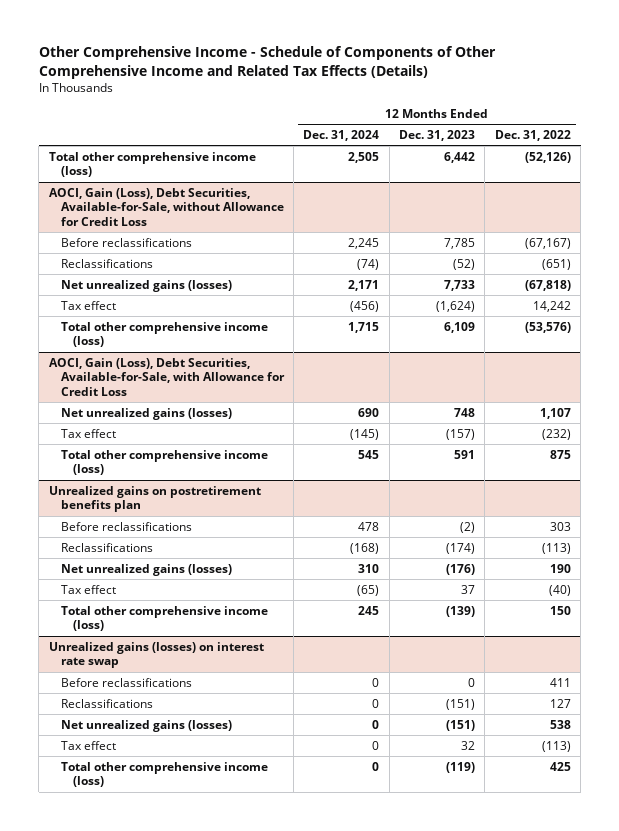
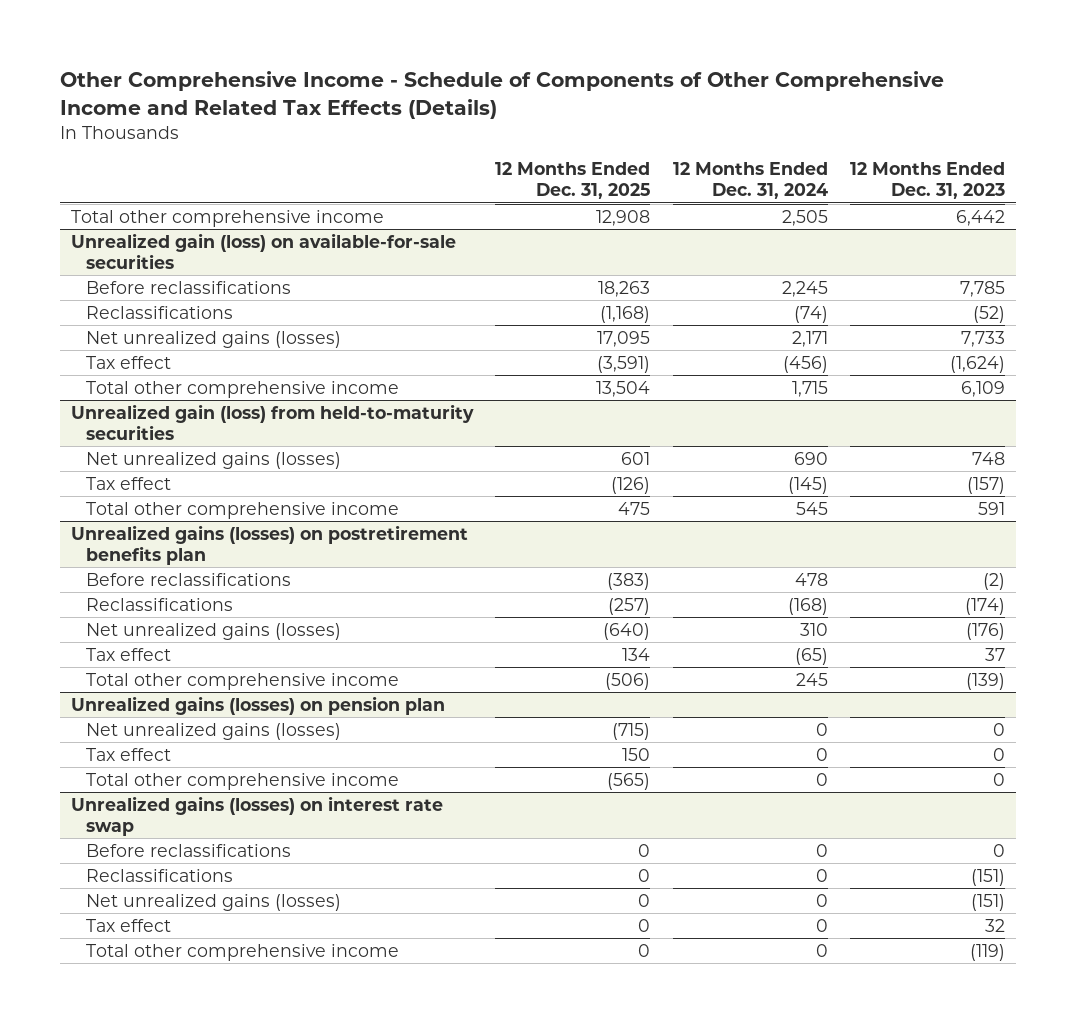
- | 12 Months Ended Dec. 31, 2024 | 12 Months Ended Dec. 31, 2023 | 12 Months Ended Dec. 31, 2022
+ | 12 Months Ended Dec. 31, 2025 | 12 Months Ended Dec. 31, 2024 | 12 Months Ended Dec. 31, 2023
- Total other comprehensive income (loss) | 2,505 | 6,442 | (52,126)
- AOCI, Gain (Loss), Debt Securities, Available-for-Sale, without Allowance for Credit Loss
+ Total other comprehensive income | 12,908 | 2,505 | 6,442
+ Unrealized gain (loss) on available-for-sale securities
- Total other comprehensive income (loss) | 1,715 | 6,109 | (53,576)
- AOCI, Gain (Loss), Debt Securities, Available-for-Sale, with Allowance for Credit Loss
+ Total other comprehensive income | 13,504 | 1,715 | 6,109
+ Unrealized gain (loss) from held-to-maturity securities
- Total other comprehensive income (loss) | 545 | 591 | 875
- Unrealized gains on postretirement benefits plan
+ Total other comprehensive income | 475 | 545 | 591
+ Unrealized gains (losses) on postretirement benefits plan
- Total other comprehensive income (loss) | 245 | (139) | 150
+ Total other comprehensive income | (506) | 245 | (139)
+ Unrealized gains (losses) on pension plan
+ Net unrealized gains (losses) | (715) | 0 | 0
+ Tax effect | 150 | 0 | 0
+ Total other comprehensive income | (565) | 0 | 0
@ Unrealized gains (losses) on interest rate swap
- Total other comprehensive income (loss) | 0 | (119) | 425
+ Total other comprehensive income | 0 | 0 | (119)

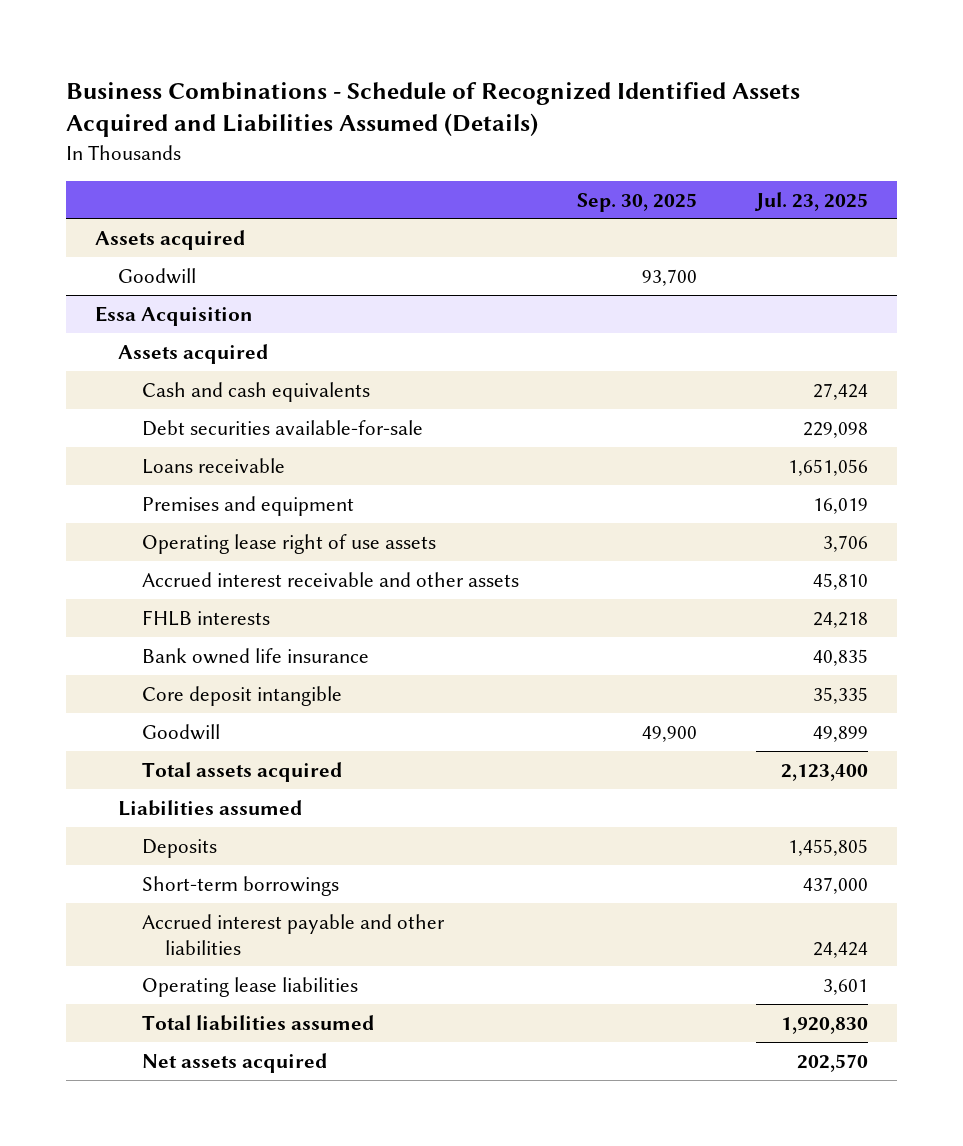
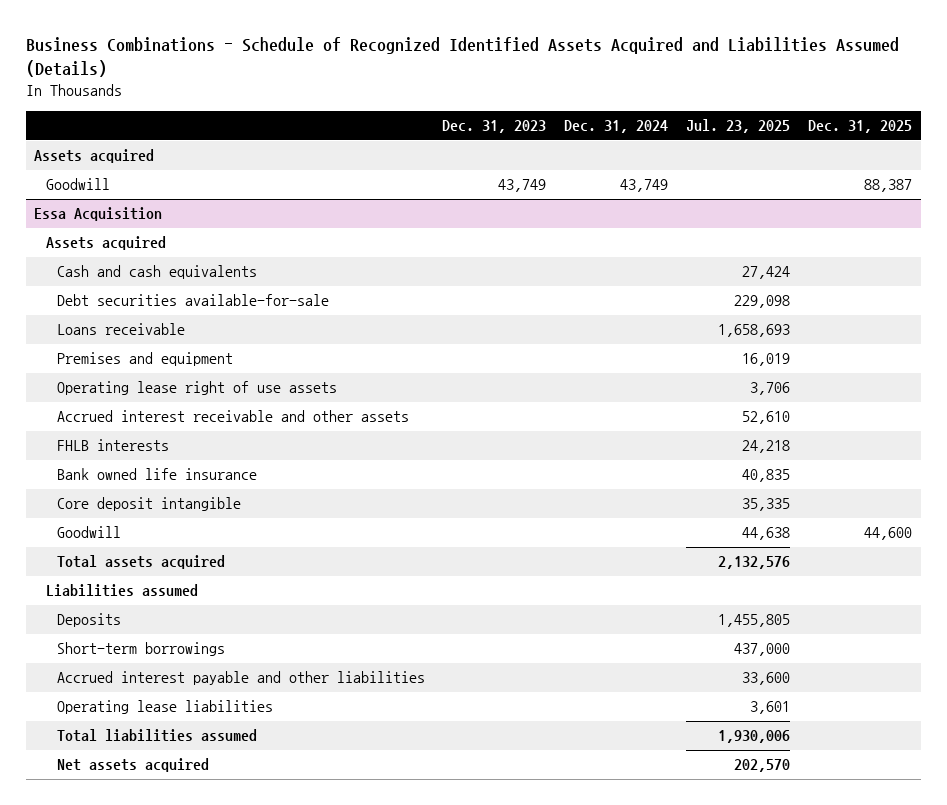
- | Sep. 30, 2025 | Jul. 23, 2025
+ | Dec. 31, 2023 | Dec. 31, 2024 | Jul. 23, 2025 | Dec. 31, 2025
@ Essa Acquisition
- Loans receivable | | 1,651,056
+ Loans receivable | | | 1,658,693 |
- Accrued interest receivable and other assets | | 45,810
+ Accrued interest receivable and other assets | | | 52,610 |
- Goodwill | 49,900 | 49,899
- Total assets acquired | | 2,123,400
+ Goodwill | | | 44,638 | 44,600
+ Total assets acquired | | | 2,132,576 |
- Accrued interest payable and other liabilities | | 24,424
+ Accrued interest payable and other liabilities | | | 33,600 |
- Total liabilities assumed | | 1,920,830
+ Total liabilities assumed | | | 1,930,006 |

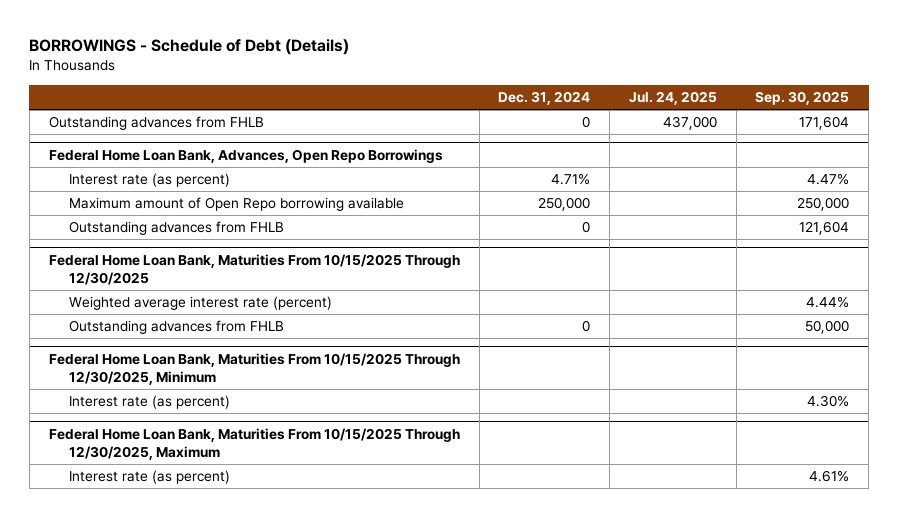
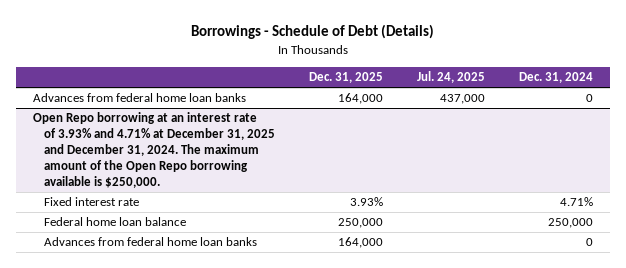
- BORROWINGS - Schedule of Debt (Details)
+ Borrowings - Schedule of Debt (Details)
- | Dec. 31, 2024 | Jul. 24, 2025 | Sep. 30, 2025
+ | Dec. 31, 2025 | Jul. 24, 2025 | Dec. 31, 2024
- Outstanding advances from FHLB | 0 | 437,000 | 171,604
- Federal Home Loan Bank, Advances, Open Repo Borrowings
- Interest rate (as percent) | 4.71% | | 4.47%
- Maximum amount of Open Repo borrowing available | 250,000 | | 250,000
- Outstanding advances from FHLB | 0 | | 121,604
- Federal Home Loan Bank, Maturities From 10/15/2025 Through 12/30/2025
- Weighted average interest rate (percent) | | | 4.44%
- Outstanding advances from FHLB | 0 | | 50,000
- Federal Home Loan Bank, Maturities From 10/15/2025 Through 12/30/2025, Minimum
- Interest rate (as percent) | | | 4.30%
- Federal Home Loan Bank, Maturities From 10/15/2025 Through 12/30/2025, Maximum
- Interest rate (as percent) | | | 4.61%
+ Advances from federal home loan banks | 164,000 | 437,000 | 0
+ Open Repo borrowing at an interest rate of 3.93% and 4.71% at December 31, 2025 and December 31, 2024. The maximum amount of the Open Repo borrowing available is $250,000.
+ Fixed interest rate | 3.93% | | 4.71%
+ Federal home loan balance | 250,000 | | 250,000
+ Advances from federal home loan banks | 164,000 | | 0

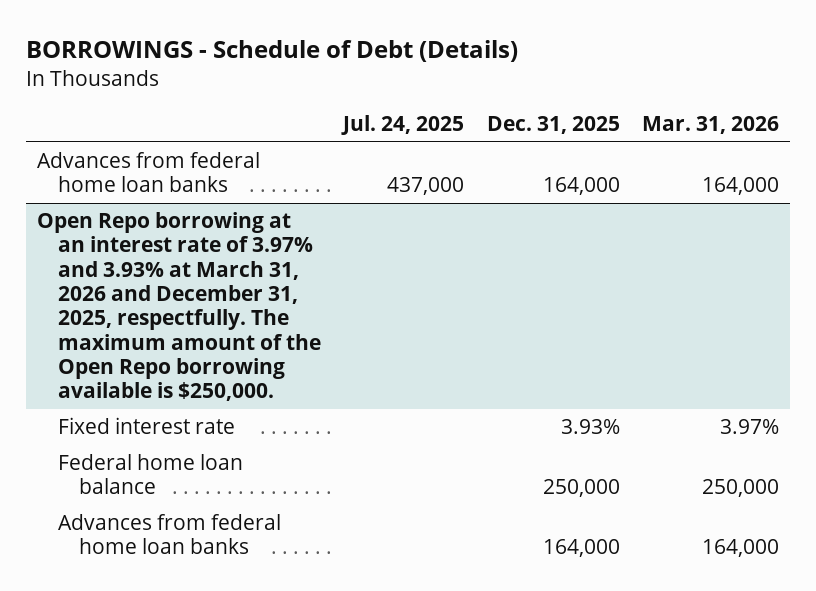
- Borrowings - Schedule of Debt (Details)
+ BORROWINGS - Schedule of Debt (Details)
- | Dec. 31, 2025 | Jul. 24, 2025 | Dec. 31, 2024
+ | Jul. 24, 2025 | Dec. 31, 2025 | Mar. 31, 2026
- Open Repo borrowing at an interest rate of 3.93% and 4.71% at December 31, 2025 and December 31, 2024. The maximum amount of the Open Repo borrowing available is $250,000.
+ Open Repo borrowing at an interest rate of 3.97% and 3.93% at March 31, 2026 and December 31, 2025, respectfully. The maximum amount of the Open Repo borrowing available is $250,000.

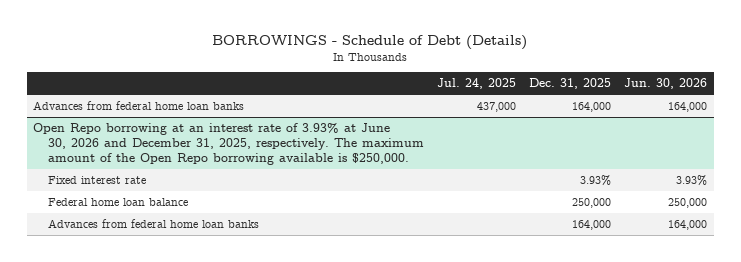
- | Jul. 24, 2025 | Dec. 31, 2025 | Mar. 31, 2026
+ | Jul. 24, 2025 | Dec. 31, 2025 | Jun. 30, 2026
- Open Repo borrowing at an interest rate of 3.97% and 3.93% at March 31, 2026 and December 31, 2025, respectfully. The maximum amount of the Open Repo borrowing available is $250,000.
+ Open Repo borrowing at an interest rate of 3.93% at June 30, 2026 and December 31, 2025, respectively. The maximum amount of the Open Repo borrowing available is $250,000.

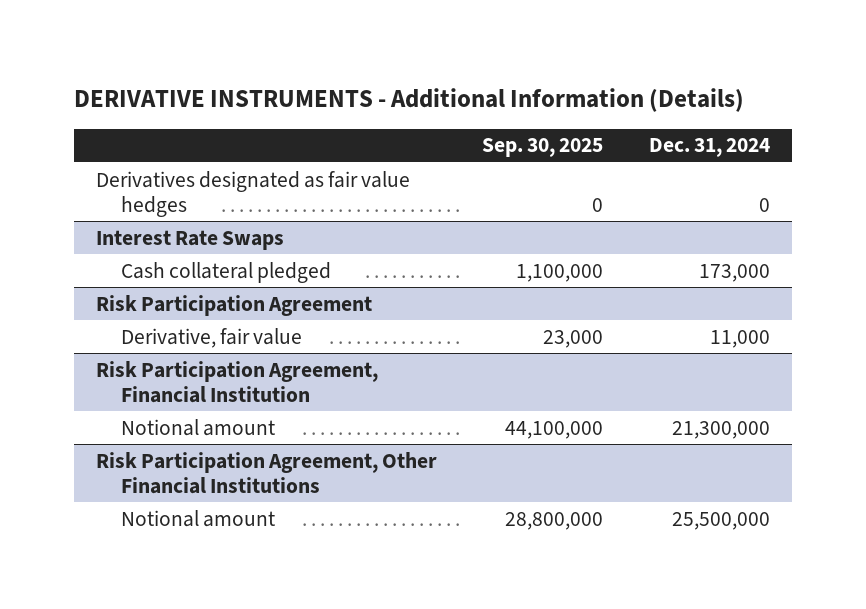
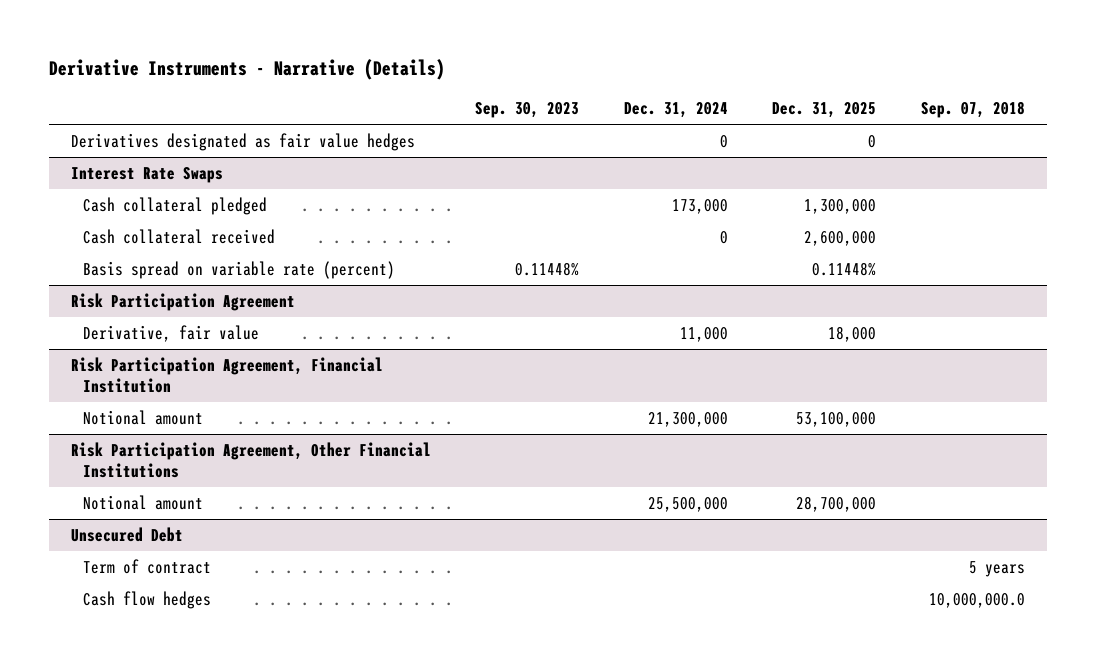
- DERIVATIVE INSTRUMENTS - Additional Information (Details)
+ Derivative Instruments - Narrative (Details)
- | Sep. 30, 2025 | Dec. 31, 2024
+ | Sep. 30, 2023 | Dec. 31, 2024 | Dec. 31, 2025 | Sep. 07, 2018
@ Interest Rate Swaps
+ Cash collateral received | | 0 | 2,600,000 |
+ Basis spread on variable rate (percent) | 0.11448% | | 0.11448% |
+ Unsecured Debt
+ Term of contract | | | | 5 years
+ Cash flow hedges | | | | 10,000,000.0

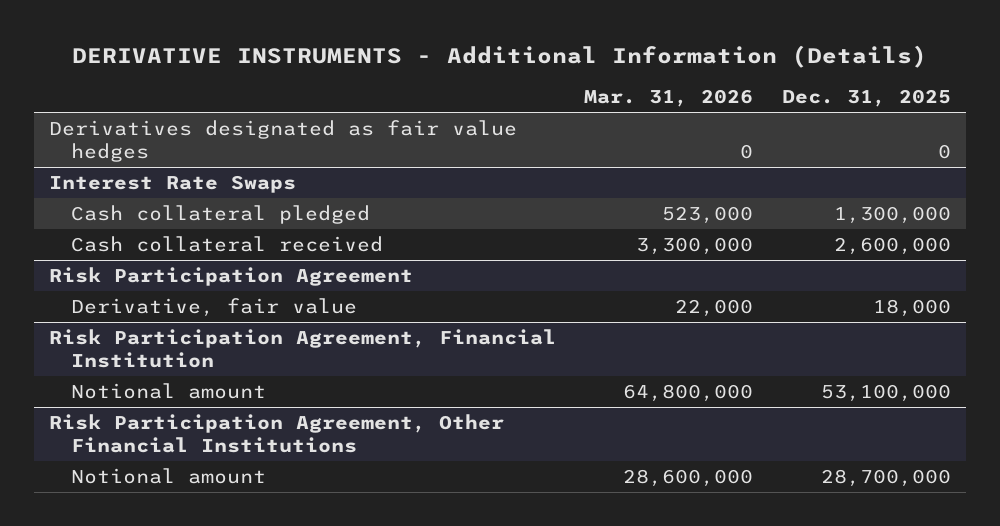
- Derivative Instruments - Narrative (Details)
+ DERIVATIVE INSTRUMENTS - Additional Information (Details)
- | Sep. 30, 2023 | Dec. 31, 2024 | Dec. 31, 2025 | Sep. 07, 2018
+ | Mar. 31, 2026 | Dec. 31, 2025
@ Interest Rate Swaps
- Basis spread on variable rate (percent) | 0.11448% | | 0.11448% |
- Unsecured Debt
- Term of contract | | | | 5 years
- Cash flow hedges | | | | 10,000,000.0

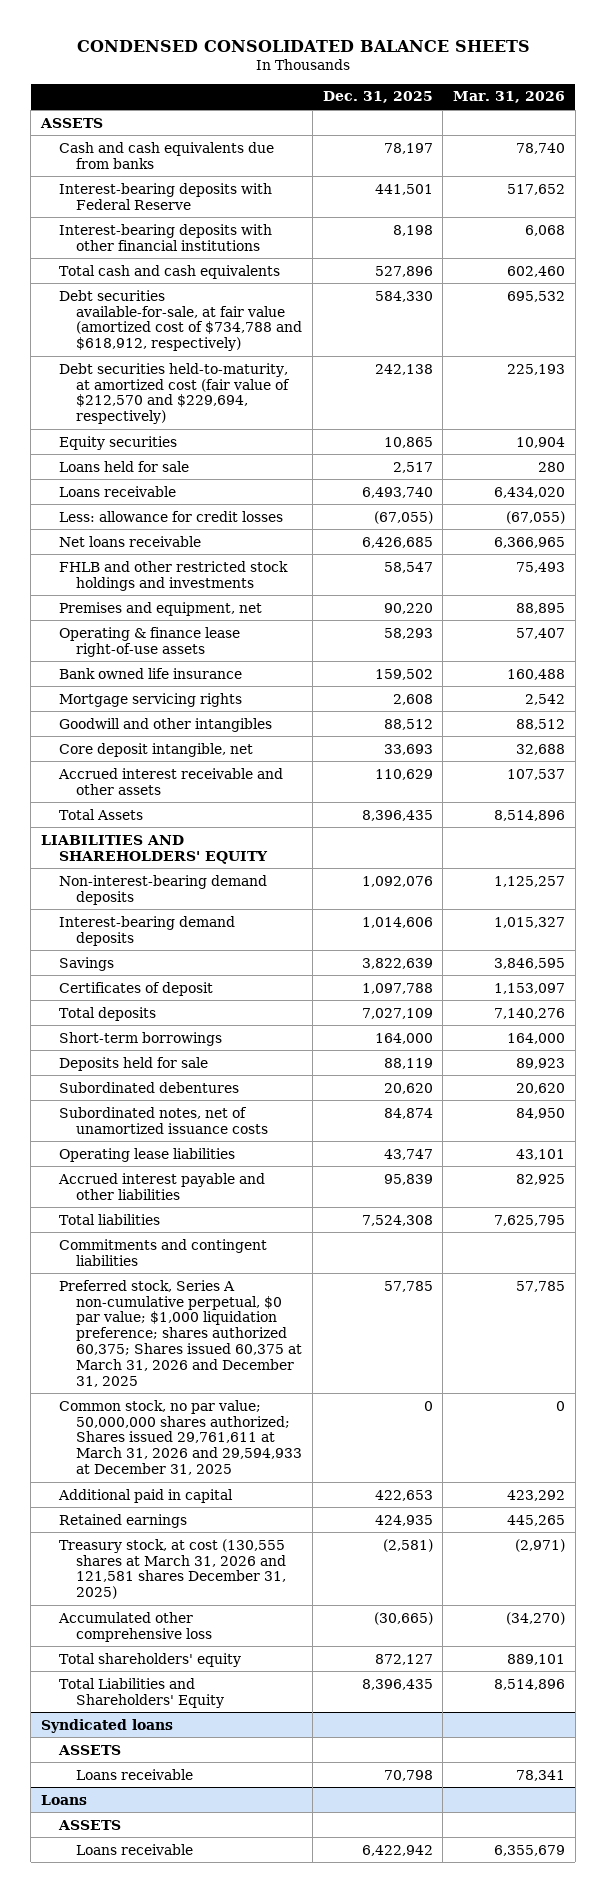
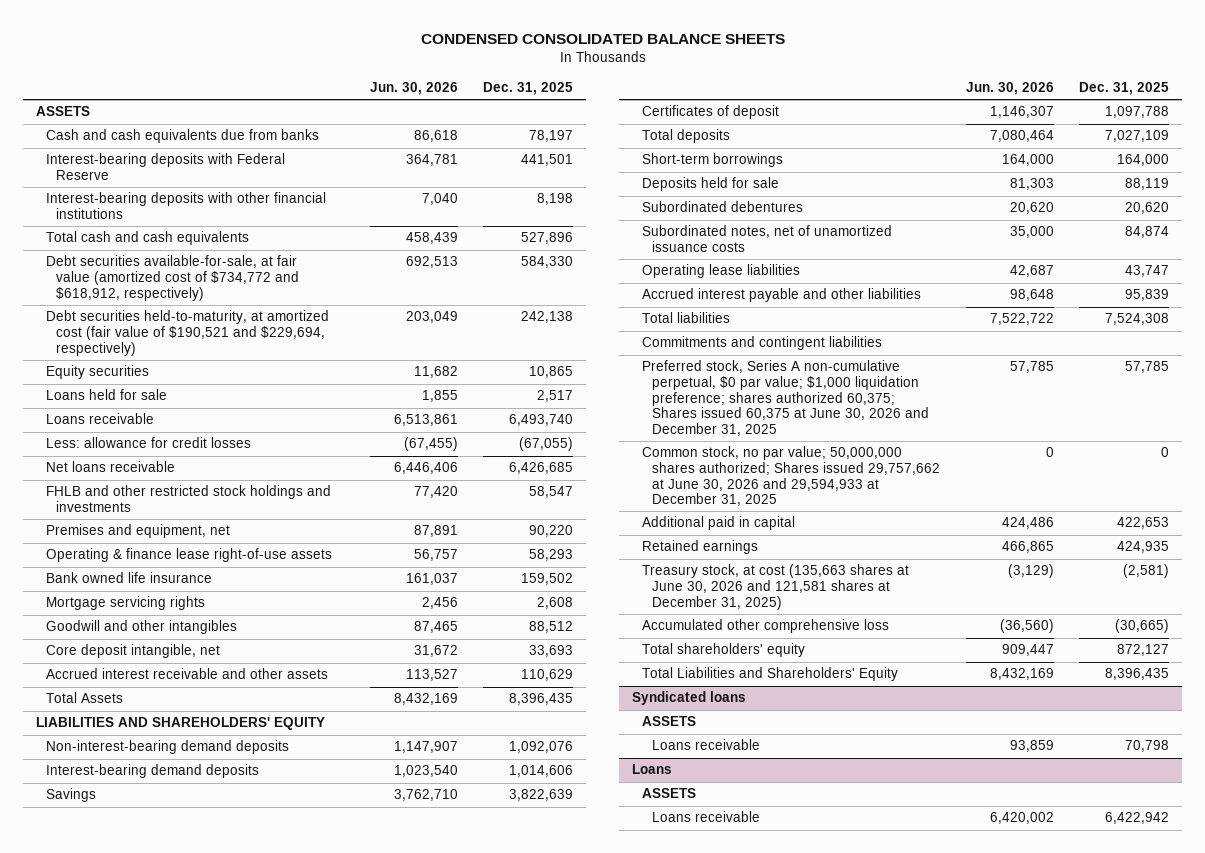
- | Dec. 31, 2025 | Mar. 31, 2026
+ | Jun. 30, 2026 | Dec. 31, 2025
- Debt securities available-for-sale, at fair value (amortized cost of $734,788 and $618,912, respectively) | 584,330 | 695,532
- Debt securities held-to-maturity, at amortized cost (fair value of $212,570 and $229,694, respectively) | 242,138 | 225,193
+ Debt securities available-for-sale, at fair value (amortized cost of $734,772 and $618,912, respectively) | 692,513 | 584,330
+ Debt securities held-to-maturity, at amortized cost (fair value of $190,521 and $229,694, respectively) | 203,049 | 242,138
- Preferred stock, Series A non-cumulative perpetual, $0 par value; $1,000 liquidation preference; shares authorized 60,375; Shares issued 60,375 at March 31, 2026 and December 31, 2025 | 57,785 | 57,785
- Common stock, no par value; 50,000,000 shares authorized; Shares issued 29,761,611 at March 31, 2026 and 29,594,933 at December 31, 2025 | 0 | 0
+ Preferred stock, Series A non-cumulative perpetual, $0 par value; $1,000 liquidation preference; shares authorized 60,375; Shares issued 60,375 at June 30, 2026 and December 31, 2025 | 57,785 | 57,785
+ Common stock, no par value; 50,000,000 shares authorized; Shares issued 29,757,662 at June 30, 2026 and 29,594,933 at December 31, 2025 | 0 | 0
- Treasury stock, at cost (130,555 shares at March 31, 2026 and 121,581 shares December 31, 2025) | (2,581) | (2,971)
+ Treasury stock, at cost (135,663 shares at June 30, 2026 and 121,581 shares at December 31, 2025) | (3,129) | (2,581)

